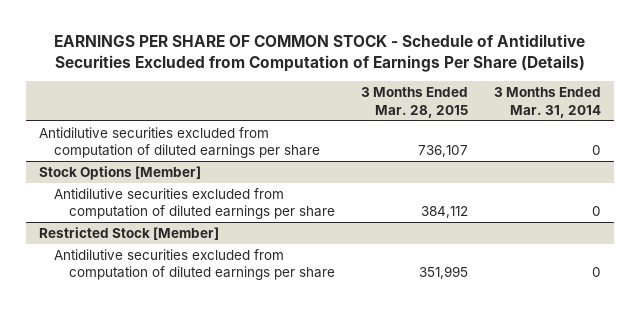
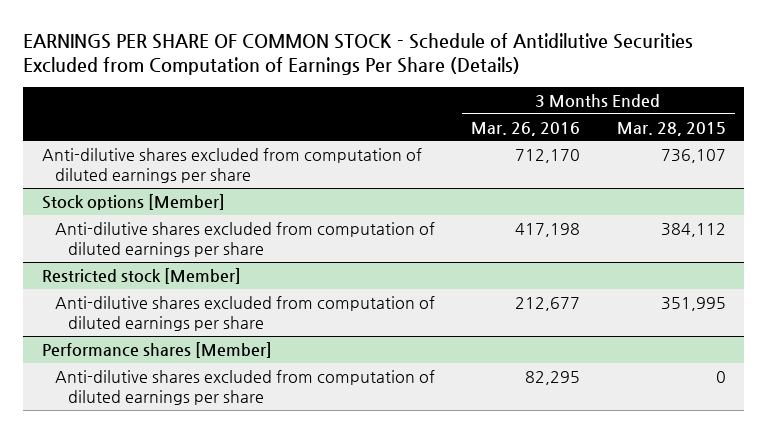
- | 3 Months Ended Mar. 28, 2015 | 3 Months Ended Mar. 31, 2014
+ | 3 Months Ended Mar. 26, 2016 | 3 Months Ended Mar. 28, 2015
- Antidilutive securities excluded from computation of diluted earnings per share | 736,107 | 0
- Stock Options [Member]
- Antidilutive securities excluded from computation of diluted earnings per share | 384,112 | 0
- Restricted Stock [Member]
- Antidilutive securities excluded from computation of diluted earnings per share | 351,995 | 0
+ Anti-dilutive shares excluded from computation of diluted earnings per share | 712,170 | 736,107
+ Stock options [Member]
+ Anti-dilutive shares excluded from computation of diluted earnings per share | 417,198 | 384,112
+ Restricted stock [Member]
+ Anti-dilutive shares excluded from computation of diluted earnings per share | 212,677 | 351,995
+ Performance shares [Member]
+ Anti-dilutive shares excluded from computation of diluted earnings per share | 82,295 | 0

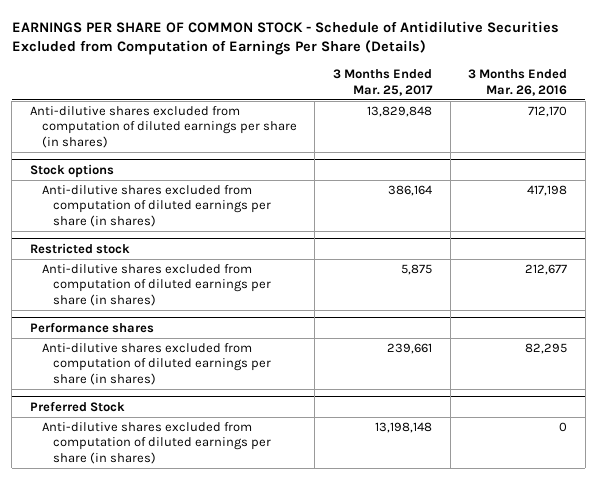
- | 3 Months Ended Mar. 26, 2016 | 3 Months Ended Mar. 28, 2015
+ | 3 Months Ended Mar. 25, 2017 | 3 Months Ended Mar. 26, 2016
- Anti-dilutive shares excluded from computation of diluted earnings per share | 712,170 | 736,107
- Stock options [Member]
- Anti-dilutive shares excluded from computation of diluted earnings per share | 417,198 | 384,112
- Restricted stock [Member]
- Anti-dilutive shares excluded from computation of diluted earnings per share | 212,677 | 351,995
- Performance shares [Member]
- Anti-dilutive shares excluded from computation of diluted earnings per share | 82,295 | 0
+ Anti-dilutive shares excluded from computation of diluted earnings per share (in shares) | 13,829,848 | 712,170
+ Stock options
+ Anti-dilutive shares excluded from computation of diluted earnings per share (in shares) | 386,164 | 417,198
+ Restricted stock
+ Anti-dilutive shares excluded from computation of diluted earnings per share (in shares) | 5,875 | 212,677
+ Performance shares
+ Anti-dilutive shares excluded from computation of diluted earnings per share (in shares) | 239,661 | 82,295
+ Preferred Stock
+ Anti-dilutive shares excluded from computation of diluted earnings per share (in shares) | 13,198,148 | 0

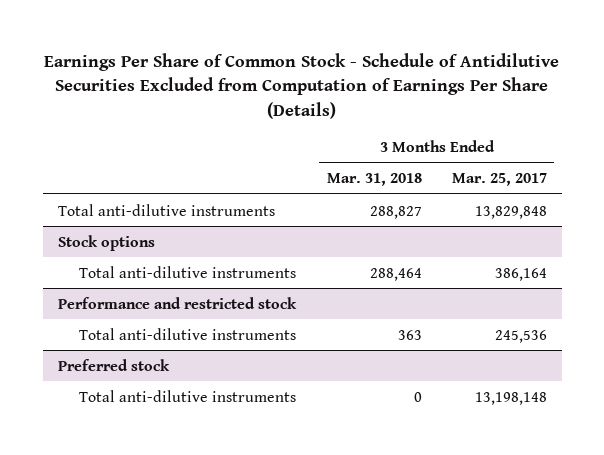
- EARNINGS PER SHARE OF COMMON STOCK - Schedule of Antidilutive Securities Excluded from Computation of Earnings Per Share (Details)
+ Earnings Per Share of Common Stock - Schedule of Antidilutive Securities Excluded from Computation of Earnings Per Share (Details)
- | 3 Months Ended Mar. 25, 2017 | 3 Months Ended Mar. 26, 2016
+ | 3 Months Ended Mar. 31, 2018 | 3 Months Ended Mar. 25, 2017
- Anti-dilutive shares excluded from computation of diluted earnings per share (in shares) | 13,829,848 | 712,170
+ Total anti-dilutive instruments | 288,827 | 13,829,848
@ Stock options
- Anti-dilutive shares excluded from computation of diluted earnings per share (in shares) | 386,164 | 417,198
- Restricted stock
- Anti-dilutive shares excluded from computation of diluted earnings per share (in shares) | 5,875 | 212,677
- Performance shares
- Anti-dilutive shares excluded from computation of diluted earnings per share (in shares) | 239,661 | 82,295
- Preferred Stock
- Anti-dilutive shares excluded from computation of diluted earnings per share (in shares) | 13,198,148 | 0
@ Stock options
+ Total anti-dilutive instruments | 288,464 | 386,164
+ Performance and restricted stock
+ Total anti-dilutive instruments | 363 | 245,536
+ Preferred stock
+ Total anti-dilutive instruments | 0 | 13,198,148

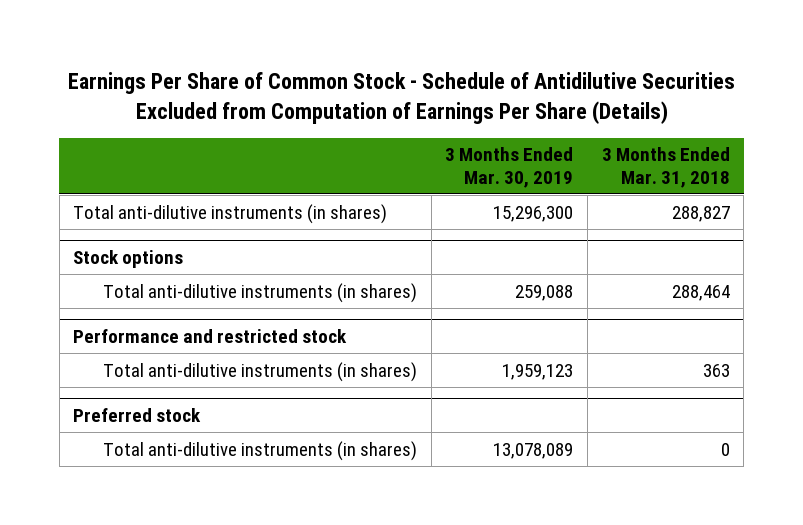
- | 3 Months Ended Mar. 31, 2018 | 3 Months Ended Mar. 25, 2017
+ | 3 Months Ended Mar. 30, 2019 | 3 Months Ended Mar. 31, 2018
- Total anti-dilutive instruments | 288,827 | 13,829,848
+ Total anti-dilutive instruments (in shares) | 15,296,300 | 288,827
@ Stock options
- Total anti-dilutive instruments | 288,464 | 386,164
+ Total anti-dilutive instruments (in shares) | 259,088 | 288,464
@ Performance and restricted stock
- Total anti-dilutive instruments | 363 | 245,536
+ Total anti-dilutive instruments (in shares) | 1,959,123 | 363
@ Preferred stock
- Total anti-dilutive instruments | 0 | 13,198,148
+ Total anti-dilutive instruments (in shares) | 13,078,089 | 0

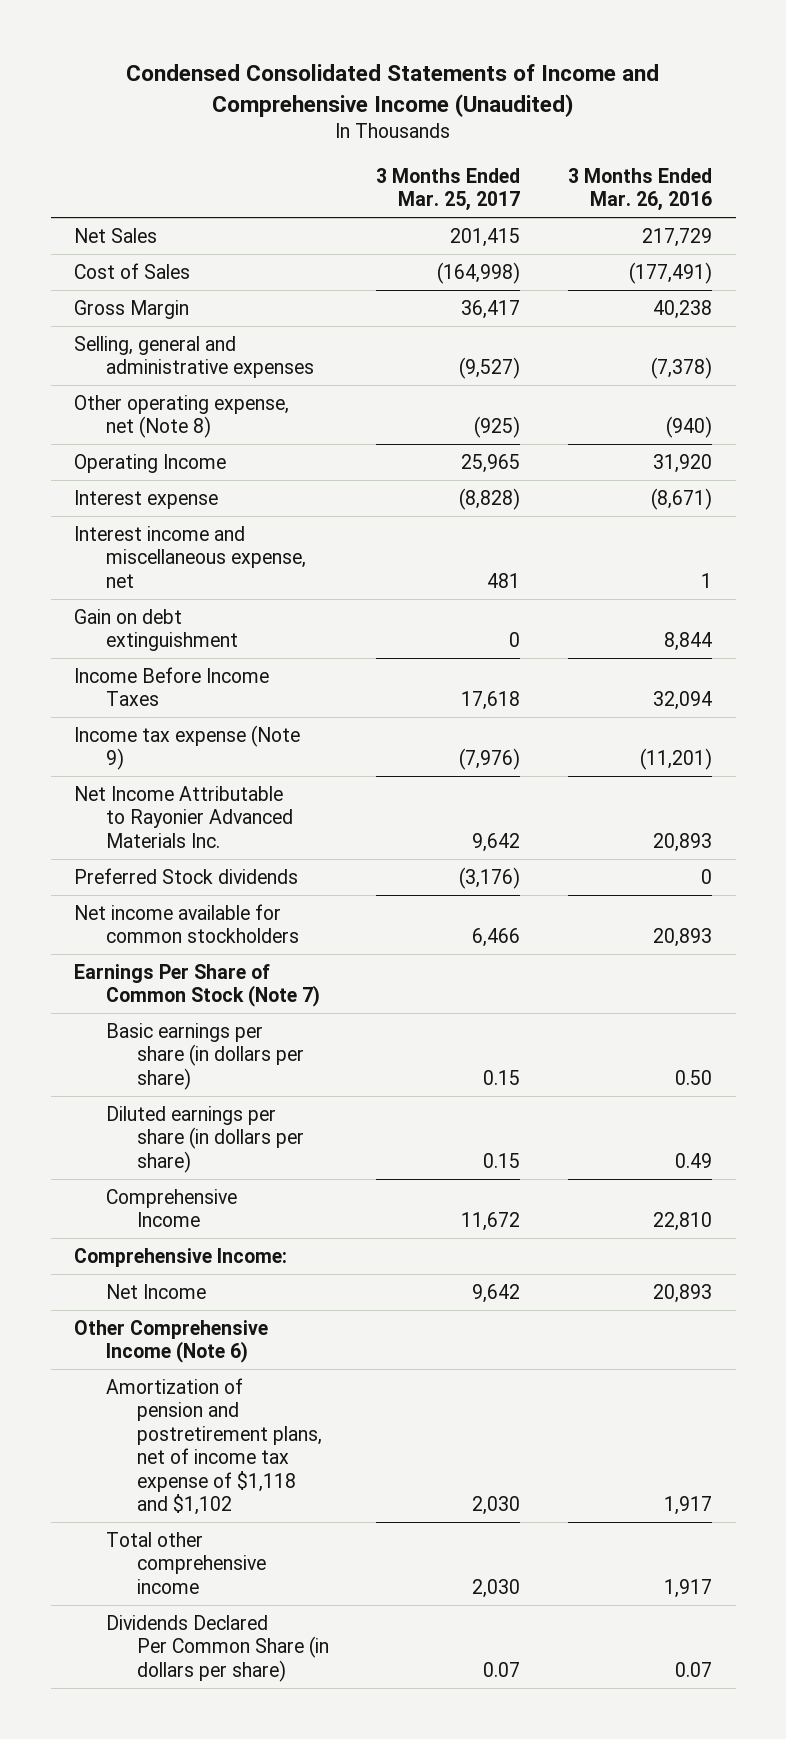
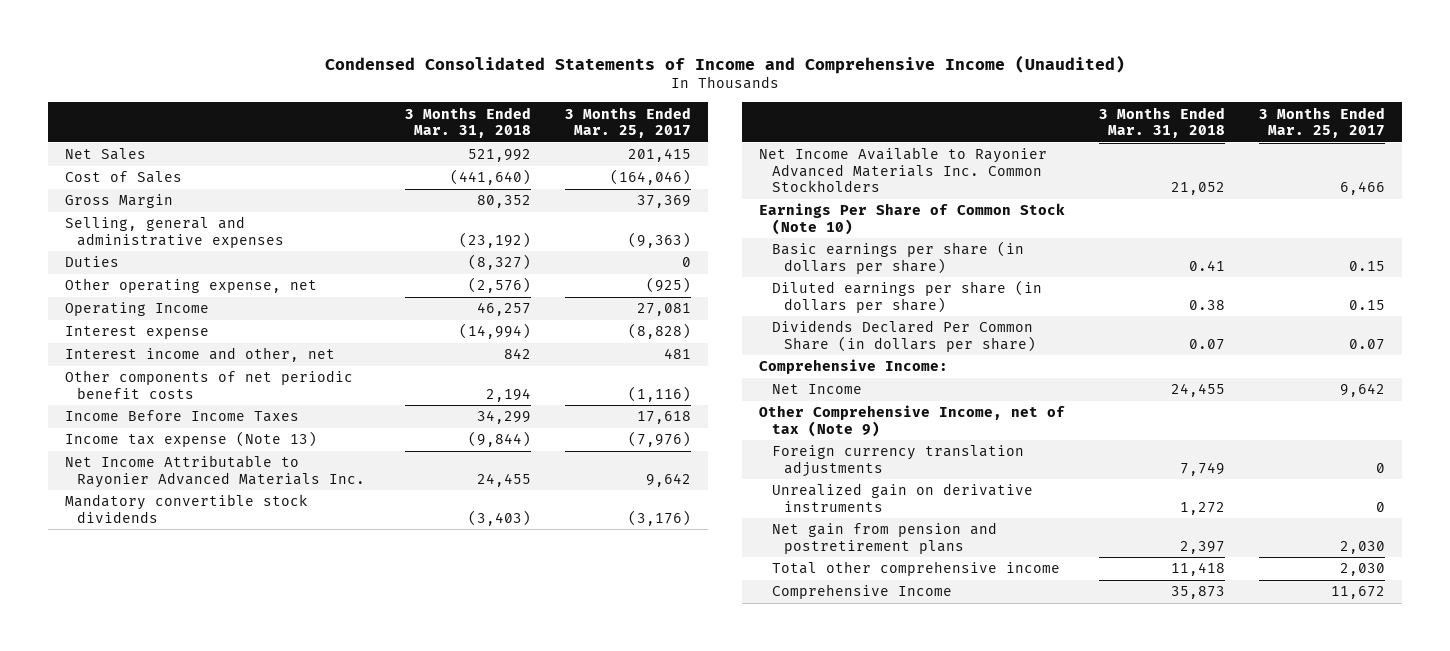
- | 3 Months Ended Mar. 25, 2017 | 3 Months Ended Mar. 26, 2016
+ | 3 Months Ended Mar. 31, 2018 | 3 Months Ended Mar. 25, 2017
- Cost of Sales | (164,998) | (177,491)
- Gross Margin | 36,417 | 40,238
- Selling, general and administrative expenses | (9,527) | (7,378)
- Other operating expense, net (Note 8) | (925) | (940)
- Operating Income | 25,965 | 31,920
+ Cost of Sales | (441,640) | (164,046)
+ Gross Margin | 80,352 | 37,369
+ Selling, general and administrative expenses | (23,192) | (9,363)
+ Duties | (8,327) | 0
+ Other operating expense, net | (2,576) | (925)
+ Operating Income | 46,257 | 27,081
- Interest income and miscellaneous expense, net | 481 | 1
- Gain on debt extinguishment | 0 | 8,844
+ Interest income and other, net | 842 | 481
+ Other components of net periodic benefit costs | 2,194 | (1,116)
- Income tax expense (Note 9) | (7,976) | (11,201)
+ Income tax expense (Note 13) | (9,844) | (7,976)
- Preferred Stock dividends | (3,176) | 0
- Net income available for common stockholders | 6,466 | 20,893
- Earnings Per Share of Common Stock (Note 7)
+ Mandatory convertible stock dividends | (3,403) | (3,176)
+ Net Income Available to Rayonier Advanced Materials Inc. Common Stockholders | 21,052 | 6,466
+ Earnings Per Share of Common Stock (Note 10)
moved up: Dividends Declared Per Common Share (in dollars per share) | 0.07 | 0.07
- Other Comprehensive Income (Note 6)
- Amortization of pension and postretirement plans, net of income tax expense of $1,118 and $1,102 | 2,030 | 1,917
+ Other Comprehensive Income, net of tax (Note 9)
+ Foreign currency translation adjustments | 7,749 | 0
+ Unrealized gain on derivative instruments | 1,272 | 0
+ Net gain from pension and postretirement plans | 2,397 | 2,030
moved down: Comprehensive Income | 35,873 | 11,672

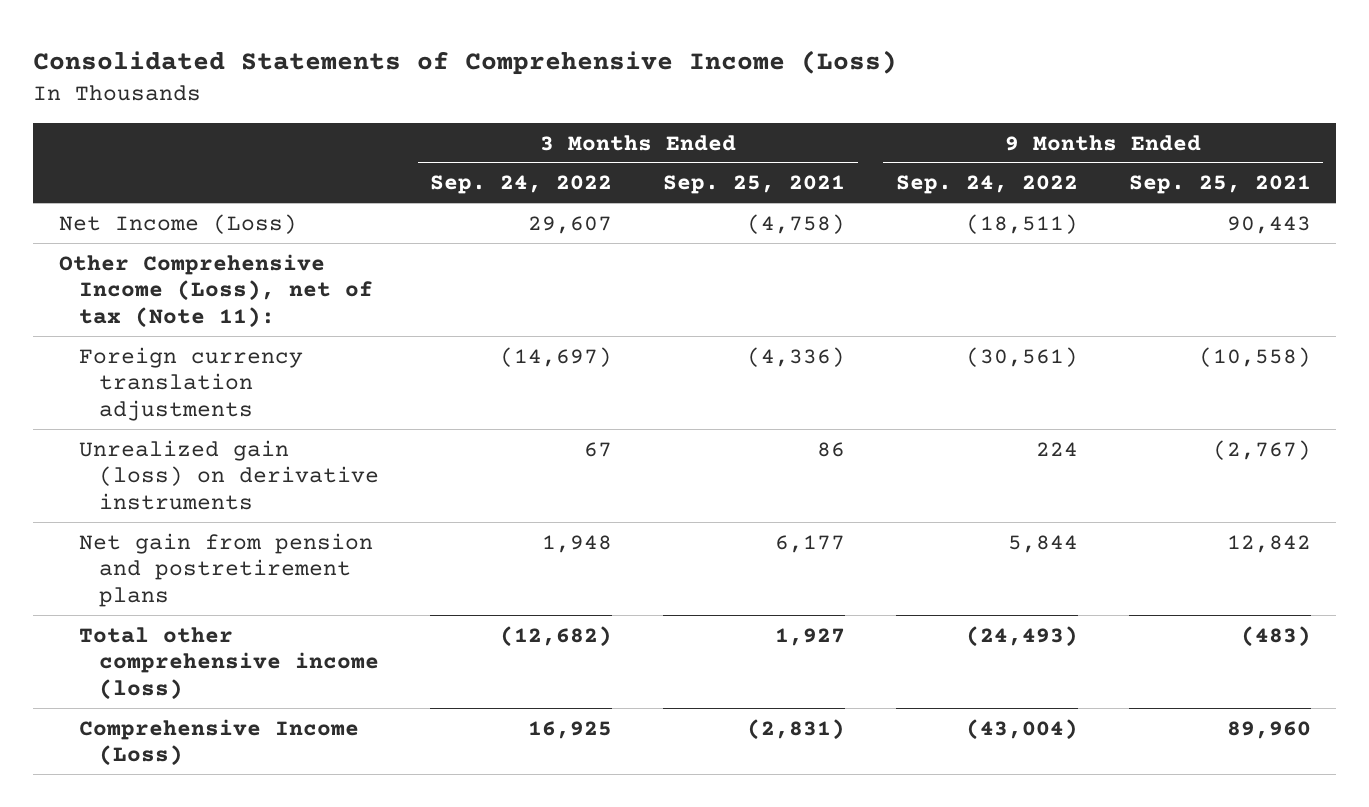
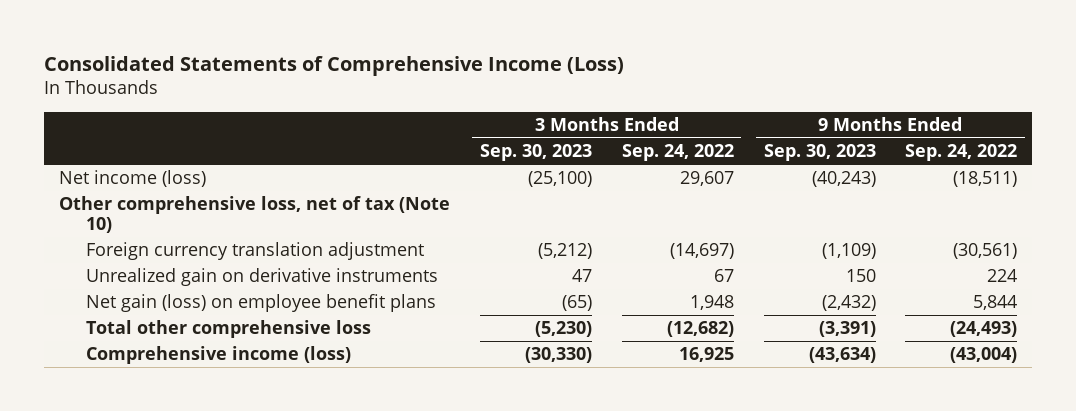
- | 3 Months Ended Sep. 24, 2022 | 3 Months Ended Sep. 25, 2021 | 9 Months Ended Sep. 24, 2022 | 9 Months Ended Sep. 25, 2021
+ | 3 Months Ended Sep. 30, 2023 | 3 Months Ended Sep. 24, 2022 | 9 Months Ended Sep. 30, 2023 | 9 Months Ended Sep. 24, 2022
- Net Income (Loss) | 29,607 | (4,758) | (18,511) | 90,443
- Other Comprehensive Income (Loss), net of tax (Note 11):
- Foreign currency translation adjustments | (14,697) | (4,336) | (30,561) | (10,558)
- Unrealized gain (loss) on derivative instruments | 67 | 86 | 224 | (2,767)
- Net gain from pension and postretirement plans | 1,948 | 6,177 | 5,844 | 12,842
- Total other comprehensive income (loss) | (12,682) | 1,927 | (24,493) | (483)
- Comprehensive Income (Loss) | 16,925 | (2,831) | (43,004) | 89,960
+ Net income (loss) | (25,100) | 29,607 | (40,243) | (18,511)
+ Other comprehensive loss, net of tax (Note 10)
+ Foreign currency translation adjustment | (5,212) | (14,697) | (1,109) | (30,561)
+ Unrealized gain on derivative instruments | 47 | 67 | 150 | 224
+ Net gain (loss) on employee benefit plans | (65) | 1,948 | (2,432) | 5,844
+ Total other comprehensive loss | (5,230) | (12,682) | (3,391) | (24,493)
+ Comprehensive income (loss) | (30,330) | 16,925 | (43,634) | (43,004)

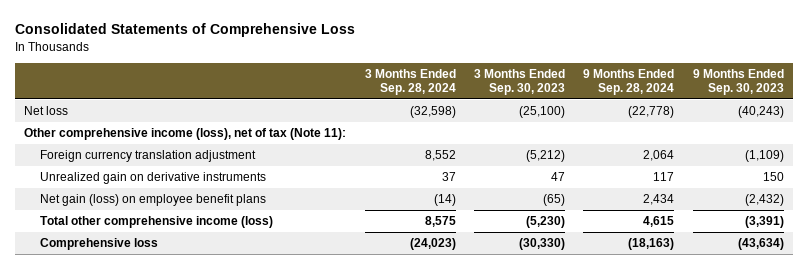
- Consolidated Statements of Comprehensive Income (Loss)
+ Consolidated Statements of Comprehensive Loss
- | 3 Months Ended Sep. 30, 2023 | 3 Months Ended Sep. 24, 2022 | 9 Months Ended Sep. 30, 2023 | 9 Months Ended Sep. 24, 2022
+ | 3 Months Ended Sep. 28, 2024 | 3 Months Ended Sep. 30, 2023 | 9 Months Ended Sep. 28, 2024 | 9 Months Ended Sep. 30, 2023
- Net income (loss) | (25,100) | 29,607 | (40,243) | (18,511)
- Other comprehensive loss, net of tax (Note 10)
+ Net loss | (32,598) | (25,100) | (22,778) | (40,243)
+ Other comprehensive income (loss), net of tax (Note 11):
- Total other comprehensive loss | (5,230) | (12,682) | (3,391) | (24,493)
- Comprehensive income (loss) | (30,330) | 16,925 | (43,634) | (43,004)
+ Total other comprehensive income (loss) | 8,575 | (5,230) | 4,615 | (3,391)
+ Comprehensive loss | (24,023) | (30,330) | (18,163) | (43,634)

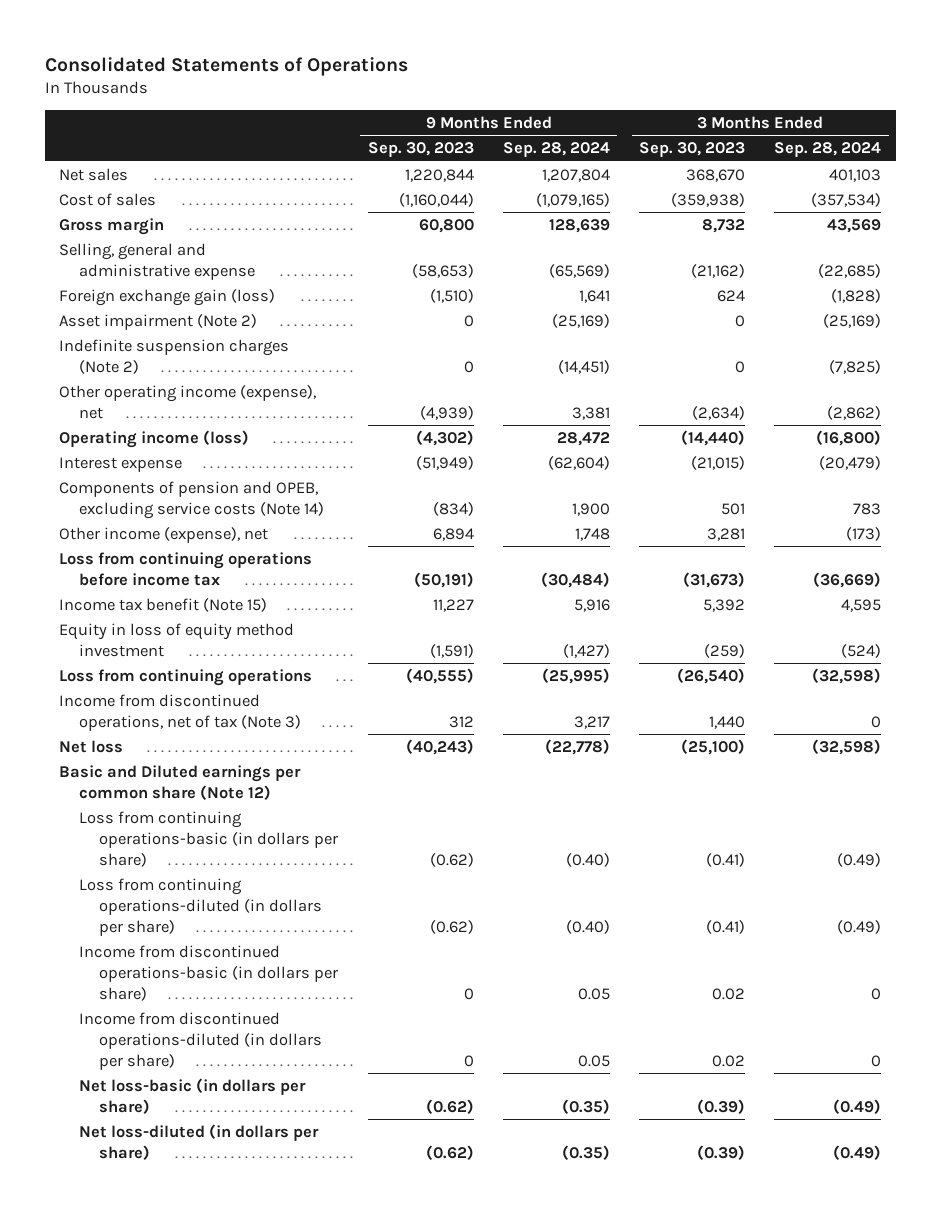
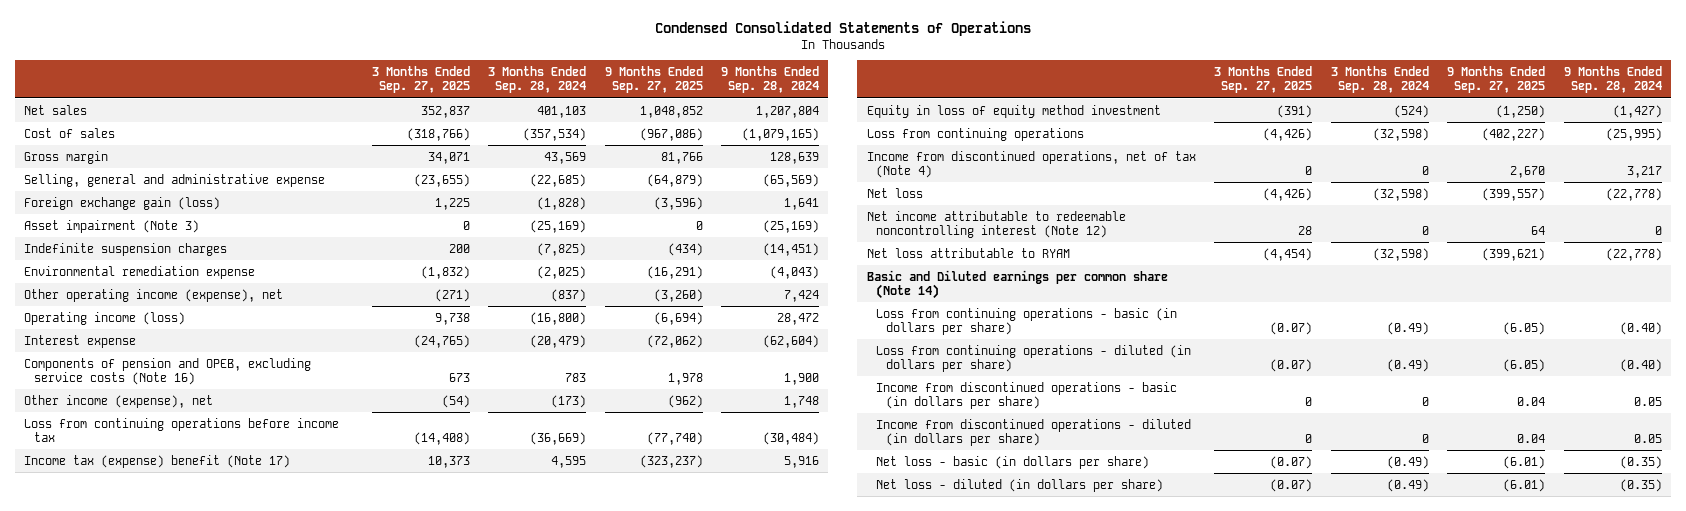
- Consolidated Statements of Operations
+ Condensed Consolidated Statements of Operations
- | 9 Months Ended Sep. 30, 2023 | 9 Months Ended Sep. 28, 2024 | 3 Months Ended Sep. 30, 2023 | 3 Months Ended Sep. 28, 2024
+ | 3 Months Ended Sep. 27, 2025 | 3 Months Ended Sep. 28, 2024 | 9 Months Ended Sep. 27, 2025 | 9 Months Ended Sep. 28, 2024
- Asset impairment (Note 2) | 0 | (25,169) | 0 | (25,169)
- Indefinite suspension charges (Note 2) | 0 | (14,451) | 0 | (7,825)
- Other operating income (expense), net | (4,939) | 3,381 | (2,634) | (2,862)
+ Asset impairment (Note 3) | 0 | (25,169) | 0 | (25,169)
+ Indefinite suspension charges | 200 | (7,825) | (434) | (14,451)
+ Environmental remediation expense | (1,832) | (2,025) | (16,291) | (4,043)
+ Other operating income (expense), net | (271) | (837) | (3,260) | 7,424
- Components of pension and OPEB, excluding service costs (Note 14) | (834) | 1,900 | 501 | 783
+ Components of pension and OPEB, excluding service costs (Note 16) | 673 | 783 | 1,978 | 1,900
- Income tax benefit (Note 15) | 11,227 | 5,916 | 5,392 | 4,595
+ Income tax (expense) benefit (Note 17) | 10,373 | 4,595 | (323,237) | 5,916
- Income from discontinued operations, net of tax (Note 3) | 312 | 3,217 | 1,440 | 0
+ Income from discontinued operations, net of tax (Note 4) | 0 | 0 | 2,670 | 3,217
- Basic and Diluted earnings per common share (Note 12)
- Loss from continuing operations-basic (in dollars per share) | (0.62) | (0.40) | (0.41) | (0.49)
- Loss from continuing operations-diluted (in dollars per share) | (0.62) | (0.40) | (0.41) | (0.49)
- Income from discontinued operations-basic (in dollars per share) | 0 | 0.05 | 0.02 | 0
- Income from discontinued operations-diluted (in dollars per share) | 0 | 0.05 | 0.02 | 0
- Net loss-basic (in dollars per share) | (0.62) | (0.35) | (0.39) | (0.49)
- Net loss-diluted (in dollars per share) | (0.62) | (0.35) | (0.39) | (0.49)
+ Net income attributable to redeemable noncontrolling interest (Note 12) | 28 | 0 | 64 | 0
+ Net loss attributable to RYAM | (4,454) | (32,598) | (399,621) | (22,778)
+ Basic and Diluted earnings per common share (Note 14)
+ Loss from continuing operations - basic (in dollars per share) | (0.07) | (0.49) | (6.05) | (0.40)
+ Loss from continuing operations - diluted (in dollars per share) | (0.07) | (0.49) | (6.05) | (0.40)
+ Income from discontinued operations - basic (in dollars per share) | 0 | 0 | 0.04 | 0.05
+ Income from discontinued operations - diluted (in dollars per share) | 0 | 0 | 0.04 | 0.05
+ Net loss - basic (in dollars per share) | (0.07) | (0.49) | (6.01) | (0.35)
+ Net loss - diluted (in dollars per share) | (0.07) | (0.49) | (6.01) | (0.35)

